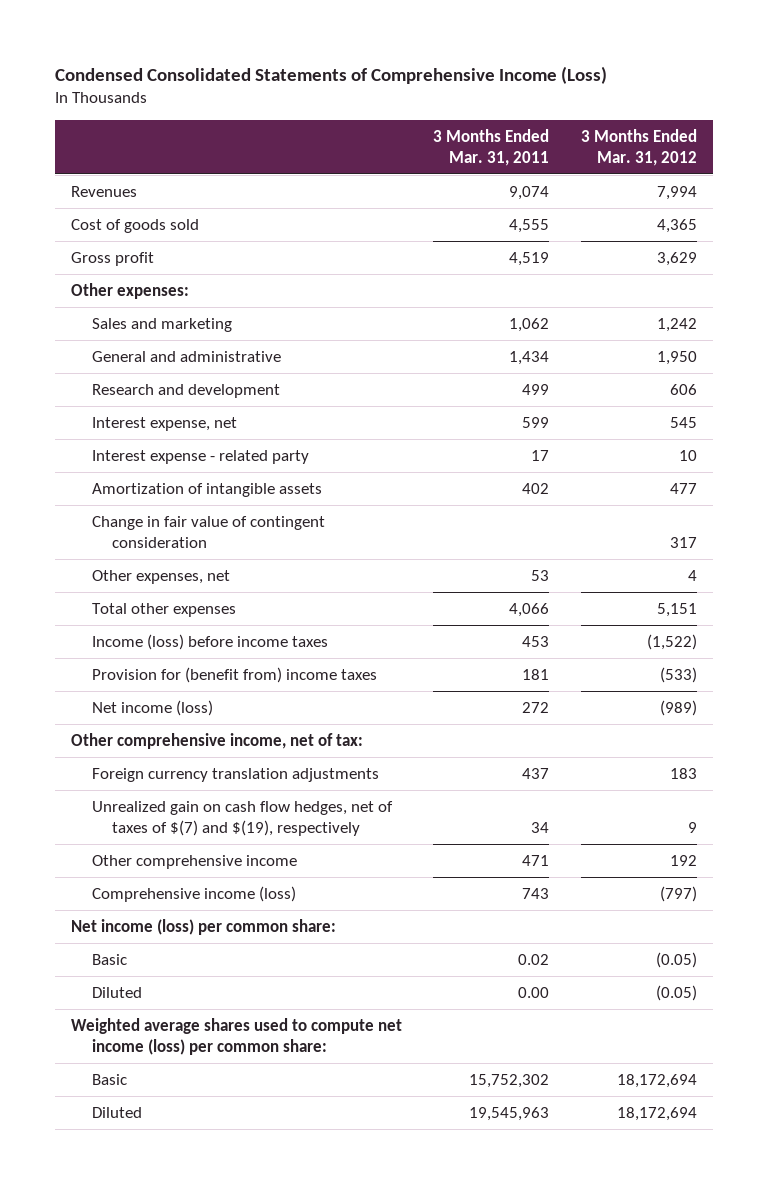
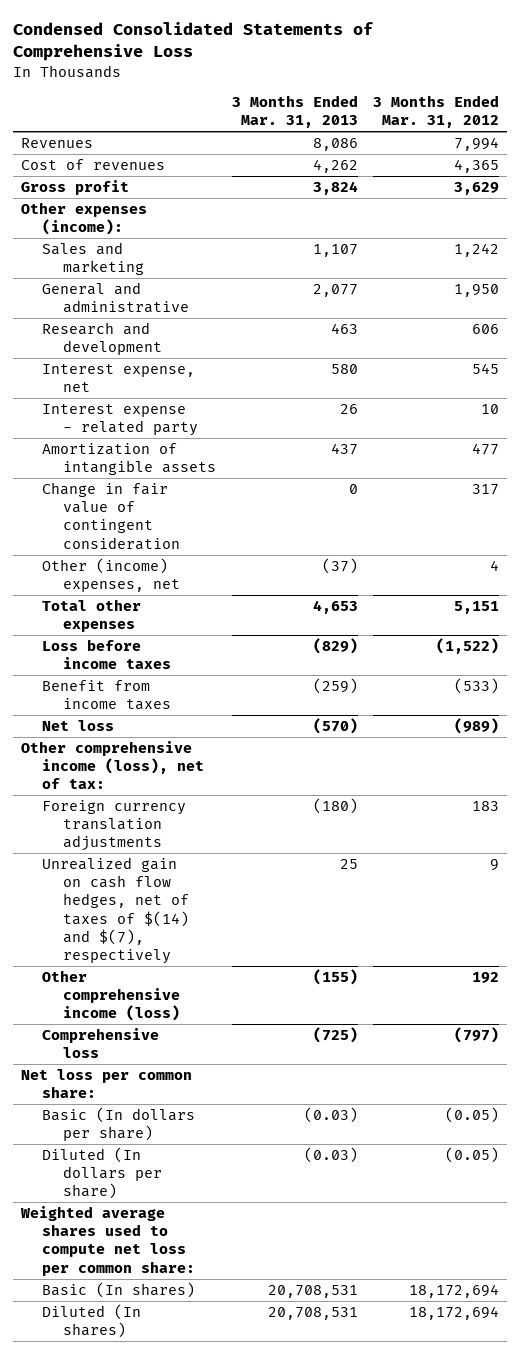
- Condensed Consolidated Statements of Comprehensive Income (Loss)
+ Condensed Consolidated Statements of Comprehensive Loss
- | 3 Months Ended Mar. 31, 2011 | 3 Months Ended Mar. 31, 2012
+ | 3 Months Ended Mar. 31, 2013 | 3 Months Ended Mar. 31, 2012
- Cost of goods sold | 4,555 | 4,365
+ Cost of revenues | 4,262 | 4,365
- Other expenses:
+ Other expenses (income):
- Other expenses, net | 53 | 4
+ Other (income) expenses, net | (37) | 4
- Income (loss) before income taxes | 453 | (1,522)
- Provision for (benefit from) income taxes | 181 | (533)
- Net income (loss) | 272 | (989)
- Other comprehensive income, net of tax:
+ Loss before income taxes | (829) | (1,522)
+ Benefit from income taxes | (259) | (533)
+ Net loss | (570) | (989)
+ Other comprehensive income (loss), net of tax:
- Unrealized gain on cash flow hedges, net of taxes of $(7) and $(19), respectively | 34 | 9
- Other comprehensive income | 471 | 192
- Comprehensive income (loss) | 743 | (797)
- Net income (loss) per common share:
- Basic | 0.02 | (0.05)
- Diluted | 0.00 | (0.05)
- Weighted average shares used to compute net income (loss) per common share:
- Basic | 15,752,302 | 18,172,694
- Diluted | 19,545,963 | 18,172,694
+ Unrealized gain on cash flow hedges, net of taxes of $(14) and $(7), respectively | 25 | 9
+ Other comprehensive income (loss) | (155) | 192
+ Comprehensive loss | (725) | (797)
+ Net loss per common share:
+ Basic (In dollars per share) | (0.03) | (0.05)
+ Diluted (In dollars per share) | (0.03) | (0.05)
+ Weighted average shares used to compute net loss per common share:
+ Basic (In shares) | 20,708,531 | 18,172,694
+ Diluted (In shares) | 20,708,531 | 18,172,694

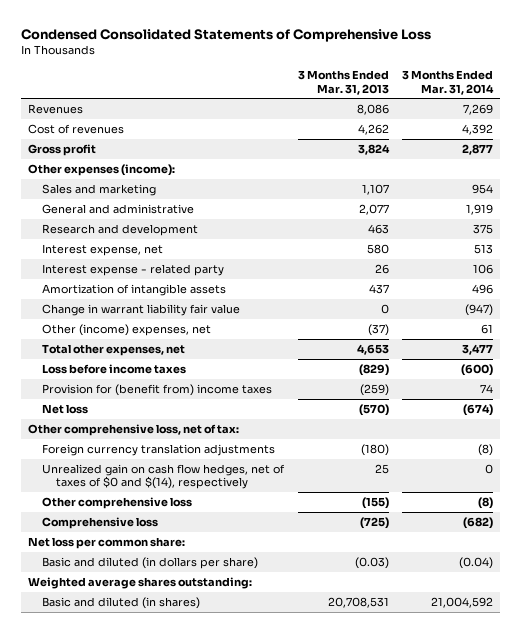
- | 3 Months Ended Mar. 31, 2013 | 3 Months Ended Mar. 31, 2012
+ | 3 Months Ended Mar. 31, 2013 | 3 Months Ended Mar. 31, 2014
- Change in fair value of contingent consideration | 0 | 317
+ Change in warrant liability fair value | 0 | (947)
- Total other expenses | 4,653 | 5,151
+ Total other expenses, net | 4,653 | 3,477
- Benefit from income taxes | (259) | (533)
+ Provision for (benefit from) income taxes | (259) | 74
- Other comprehensive income (loss), net of tax:
+ Other comprehensive loss, net of tax:
- Unrealized gain on cash flow hedges, net of taxes of $(14) and $(7), respectively | 25 | 9
- Other comprehensive income (loss) | (155) | 192
+ Unrealized gain on cash flow hedges, net of taxes of $0 and $(14), respectively | 25 | 0
+ Other comprehensive loss | (155) | (8)
- Basic (In dollars per share) | (0.03) | (0.05)
- Diluted (In dollars per share) | (0.03) | (0.05)
- Weighted average shares used to compute net loss per common share:
- Basic (In shares) | 20,708,531 | 18,172,694
- Diluted (In shares) | 20,708,531 | 18,172,694
+ Basic and diluted (in dollars per share) | (0.03) | (0.04)
+ Weighted average shares outstanding:
+ Basic and diluted (in shares) | 20,708,531 | 21,004,592

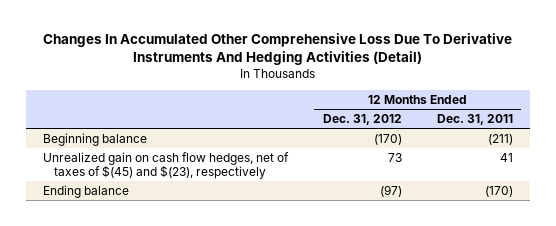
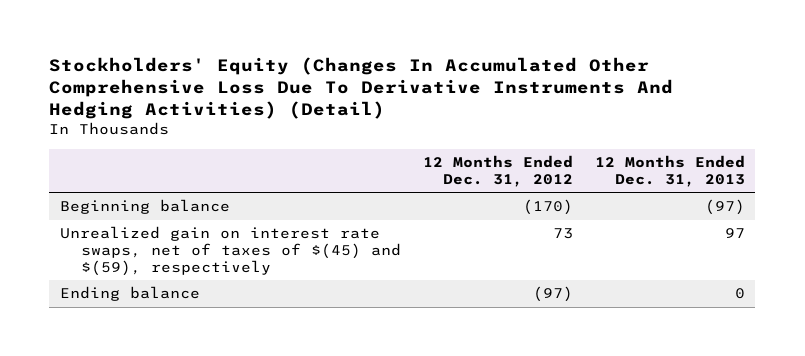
- Changes In Accumulated Other Comprehensive Loss Due To Derivative Instruments And Hedging Activities (Detail)
+ Stockholders' Equity (Changes In Accumulated Other Comprehensive Loss Due To Derivative Instruments And Hedging Activities) (Detail)
- | 12 Months Ended Dec. 31, 2012 | 12 Months Ended Dec. 31, 2011
+ | 12 Months Ended Dec. 31, 2012 | 12 Months Ended Dec. 31, 2013
- Unrealized gain on cash flow hedges, net of taxes of $(45) and $(23), respectively | 73 | 41
+ Unrealized gain on interest rate swaps, net of taxes of $(45) and $(59), respectively | 73 | 97

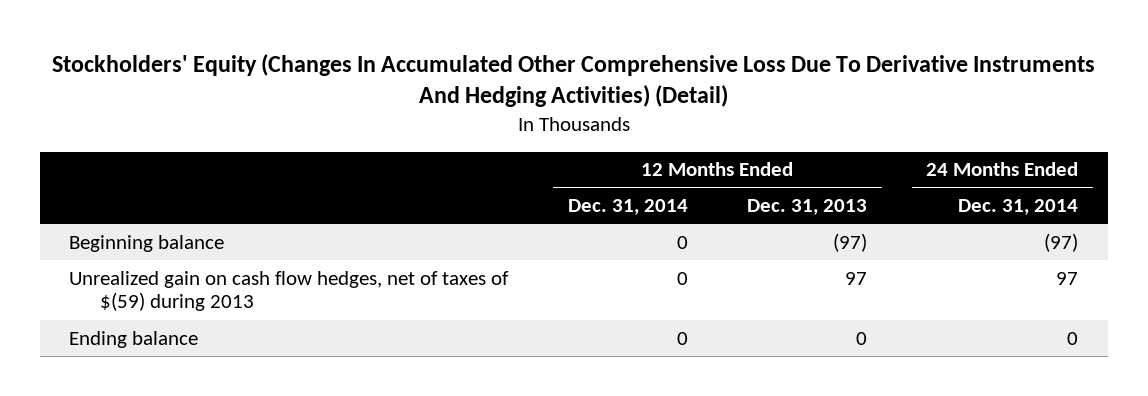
- | 12 Months Ended Dec. 31, 2012 | 12 Months Ended Dec. 31, 2013
+ | 12 Months Ended Dec. 31, 2014 | 12 Months Ended Dec. 31, 2013 | 24 Months Ended Dec. 31, 2014
- Unrealized gain on interest rate swaps, net of taxes of $(45) and $(59), respectively | 73 | 97
+ Unrealized gain on cash flow hedges, net of taxes of $(59) during 2013 | 0 | 97 | 97

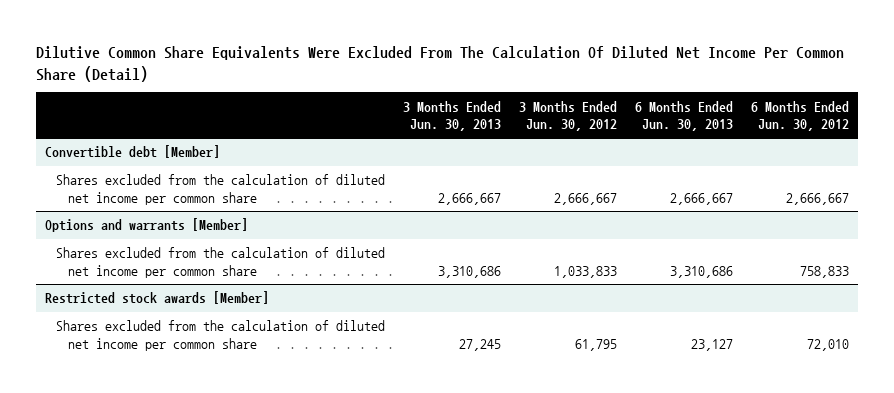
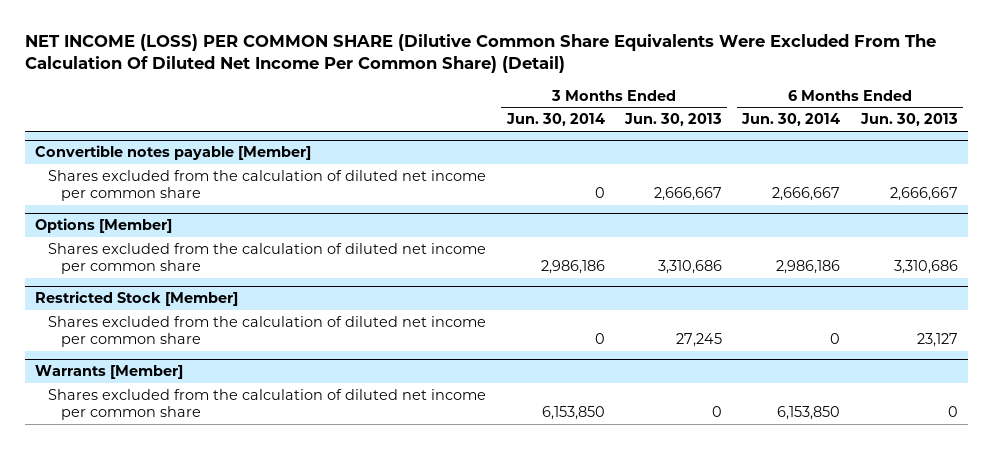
- Dilutive Common Share Equivalents Were Excluded From The Calculation Of Diluted Net Income Per Common Share (Detail)
+ NET INCOME (LOSS) PER COMMON SHARE (Dilutive Common Share Equivalents Were Excluded From The Calculation Of Diluted Net Income Per Common Share) (Detail)
- | 3 Months Ended Jun. 30, 2013 | 3 Months Ended Jun. 30, 2012 | 6 Months Ended Jun. 30, 2013 | 6 Months Ended Jun. 30, 2012
+ | 3 Months Ended Jun. 30, 2014 | 3 Months Ended Jun. 30, 2013 | 6 Months Ended Jun. 30, 2014 | 6 Months Ended Jun. 30, 2013
- Convertible debt [Member]
+ Convertible notes payable [Member]
- Options and warrants [Member]
+ Options [Member]
- Restricted stock awards [Member]
+ Restricted Stock [Member]
+ Warrants [Member]
+ Shares excluded from the calculation of diluted net income per common share | 6,153,850 | 0 | 6,153,850 | 0

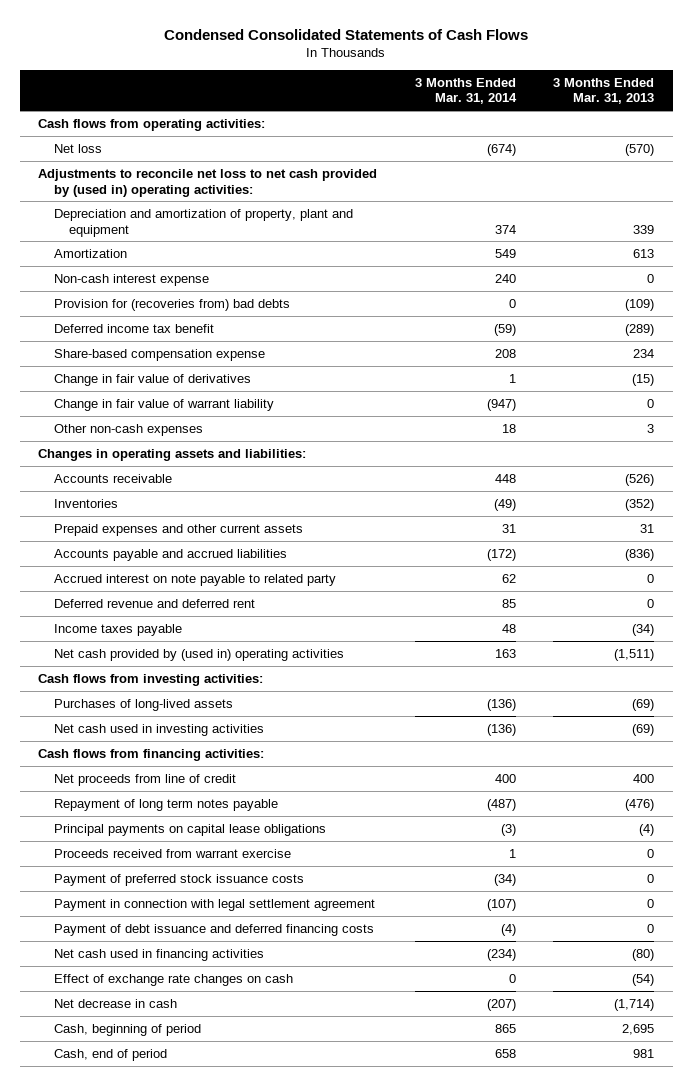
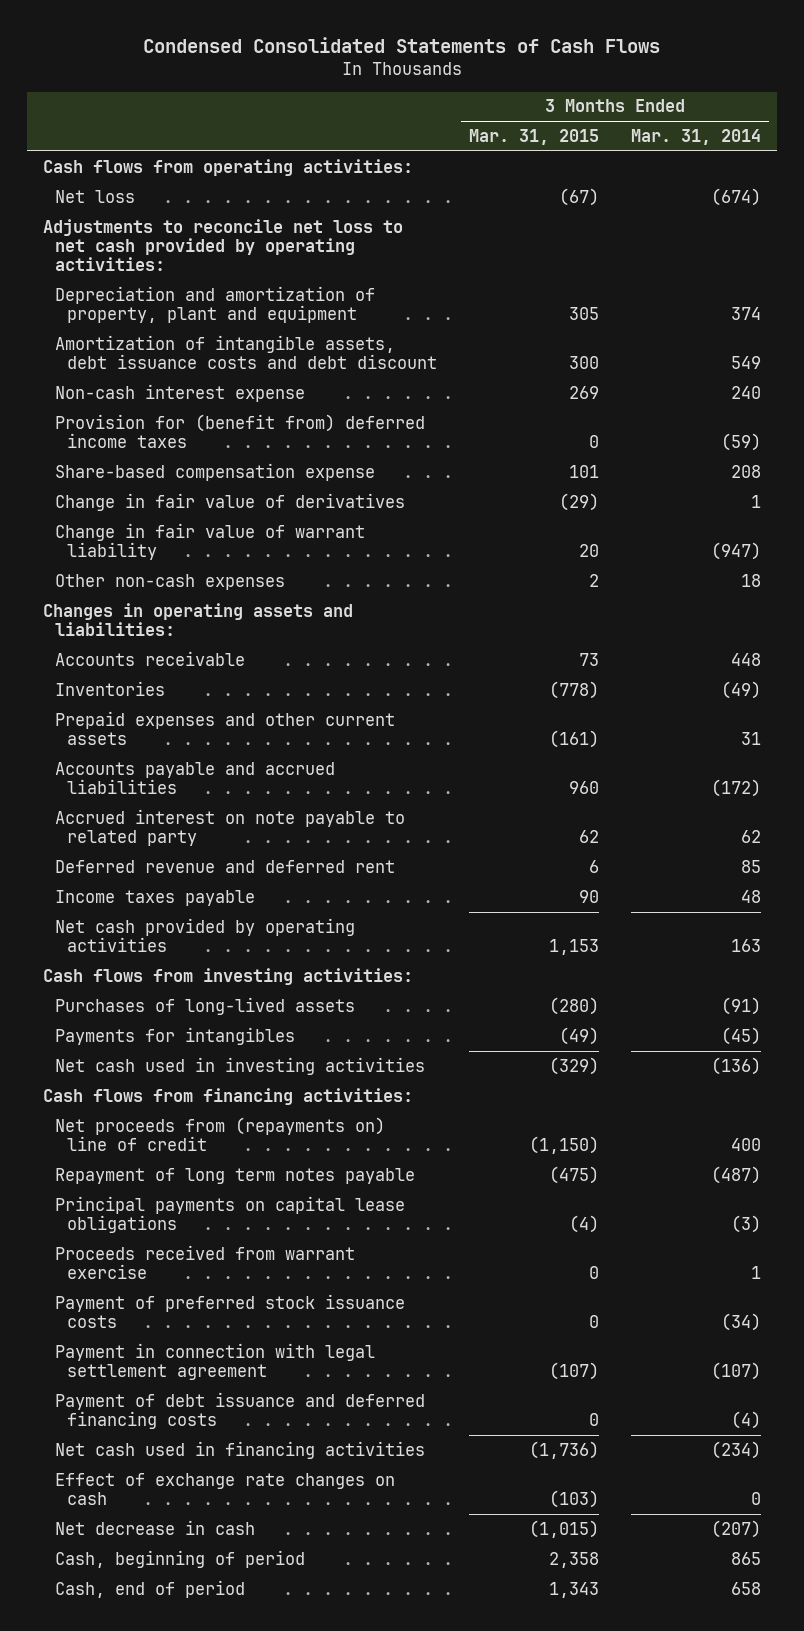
- | 3 Months Ended Mar. 31, 2014 | 3 Months Ended Mar. 31, 2013
+ | 3 Months Ended Mar. 31, 2015 | 3 Months Ended Mar. 31, 2014
- Adjustments to reconcile net loss to net cash provided by (used in) operating activities:
+ Adjustments to reconcile net loss to net cash provided by operating activities:
- Amortization | 549 | 613
+ Amortization of intangible assets, debt issuance costs and debt discount | 300 | 549
- Provision for (recoveries from) bad debts | 0 | (109)
- Deferred income tax benefit | (59) | (289)
+ Provision for (benefit from) deferred income taxes | 0 | (59)
- Net cash provided by (used in) operating activities | 163 | (1,511)
+ Net cash provided by operating activities | 1,153 | 163
- Purchases of long-lived assets | (136) | (69)
+ Purchases of long-lived assets | (280) | (91)
+ Payments for intangibles | (49) | (45)
- Net proceeds from line of credit | 400 | 400
+ Net proceeds from (repayments on) line of credit | (1,150) | 400

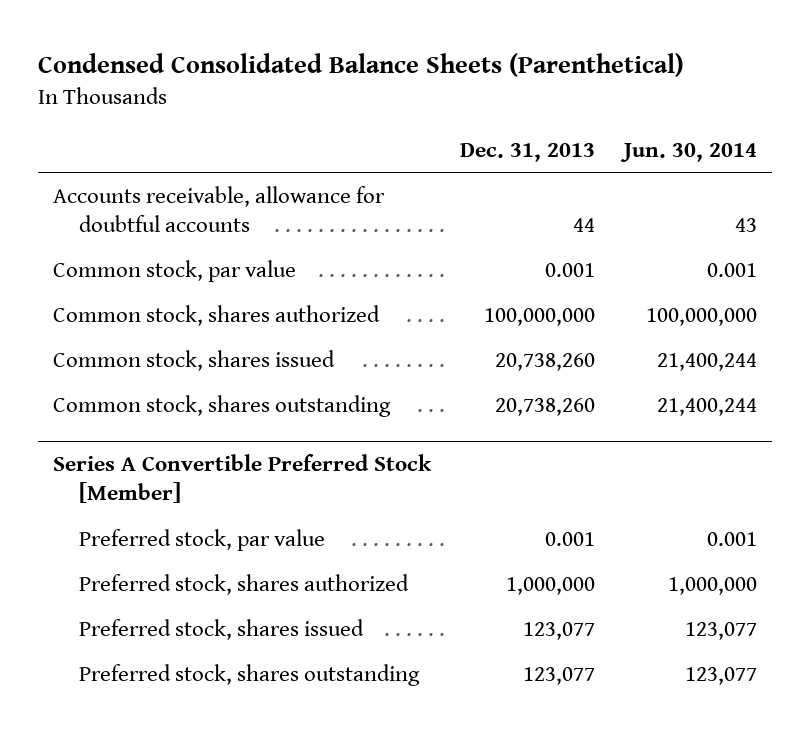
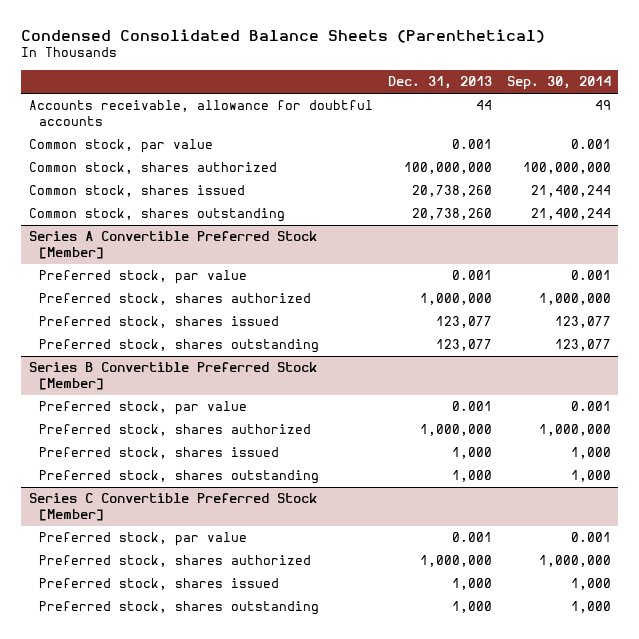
- | Dec. 31, 2013 | Jun. 30, 2014
+ | Dec. 31, 2013 | Sep. 30, 2014
+ Series B Convertible Preferred Stock [Member]
+ Preferred stock, par value | 0.001 | 0.001
+ Preferred stock, shares authorized | 1,000,000 | 1,000,000
+ Preferred stock, shares issued | 1,000 | 1,000
+ Preferred stock, shares outstanding | 1,000 | 1,000
+ Series C Convertible Preferred Stock [Member]
+ Preferred stock, par value | 0.001 | 0.001
+ Preferred stock, shares authorized | 1,000,000 | 1,000,000
+ Preferred stock, shares issued | 1,000 | 1,000
+ Preferred stock, shares outstanding | 1,000 | 1,000

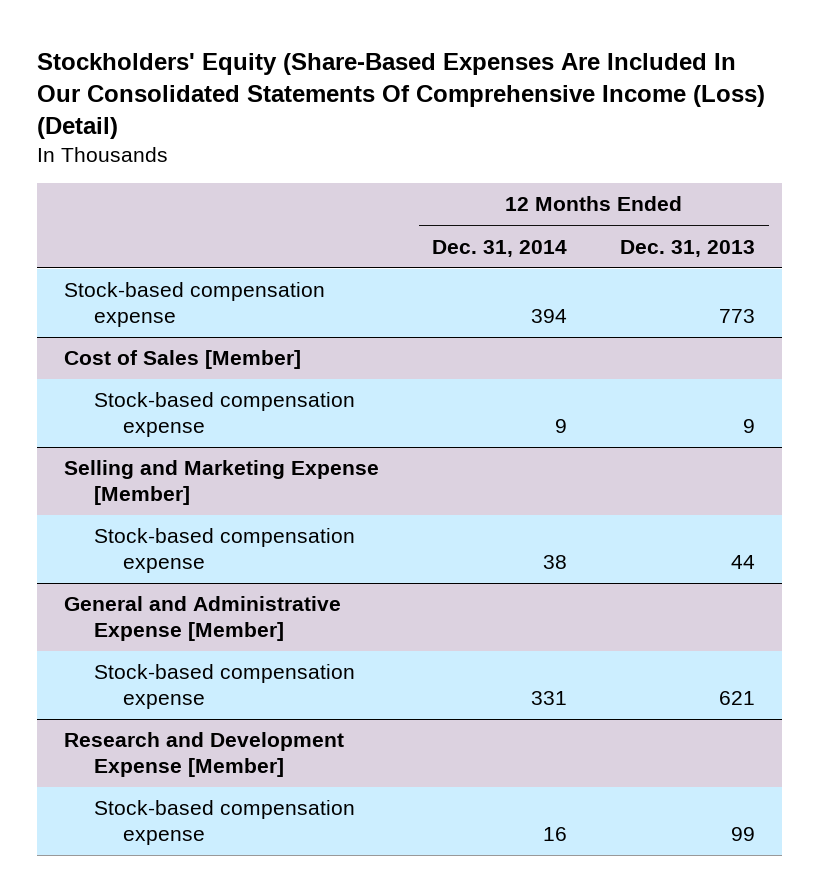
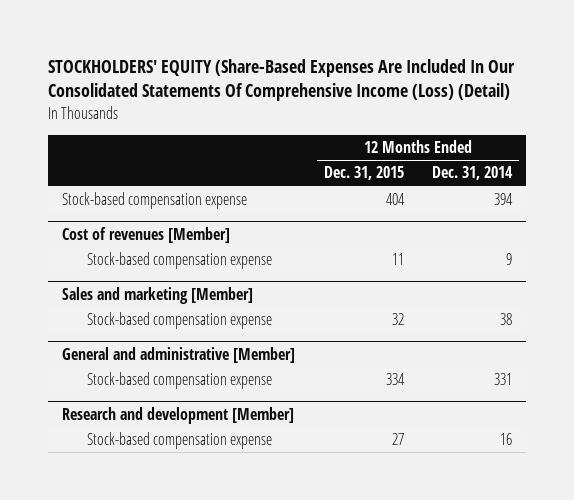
- Stockholders' Equity (Share-Based Expenses Are Included In Our Consolidated Statements Of Comprehensive Income (Loss) (Detail)
+ STOCKHOLDERS' EQUITY (Share-Based Expenses Are Included In Our Consolidated Statements Of Comprehensive Income (Loss) (Detail)
- | 12 Months Ended Dec. 31, 2014 | 12 Months Ended Dec. 31, 2013
+ | 12 Months Ended Dec. 31, 2015 | 12 Months Ended Dec. 31, 2014
- Cost of Sales [Member]
+ Cost of revenues [Member]
- Selling and Marketing Expense [Member]
+ Sales and marketing [Member]
- General and Administrative Expense [Member]
+ General and administrative [Member]
- Research and Development Expense [Member]
+ Research and development [Member]

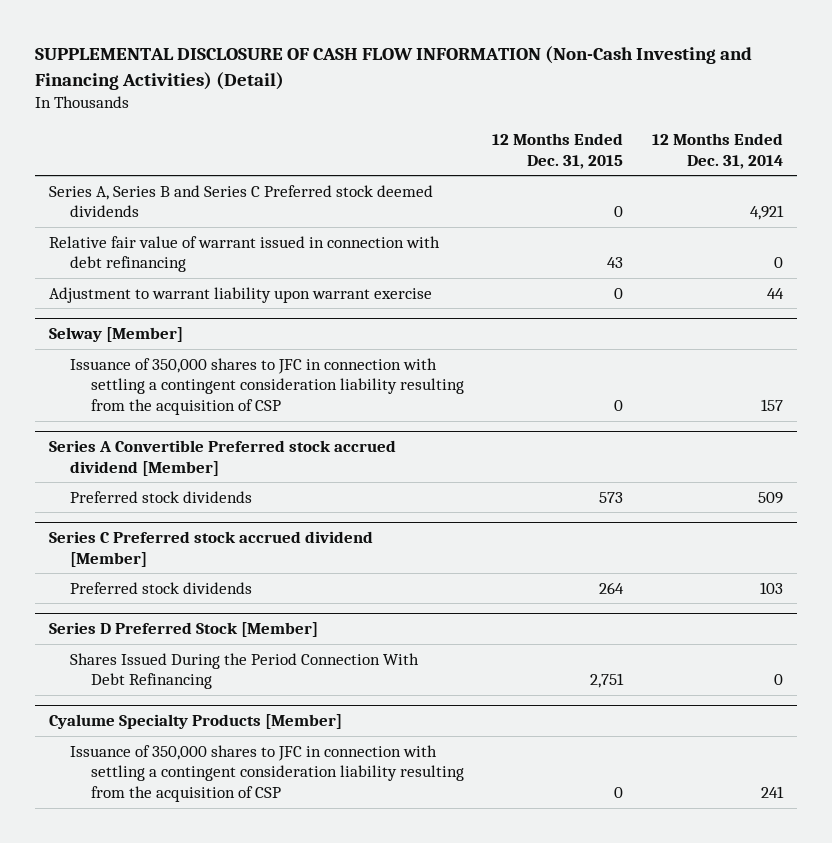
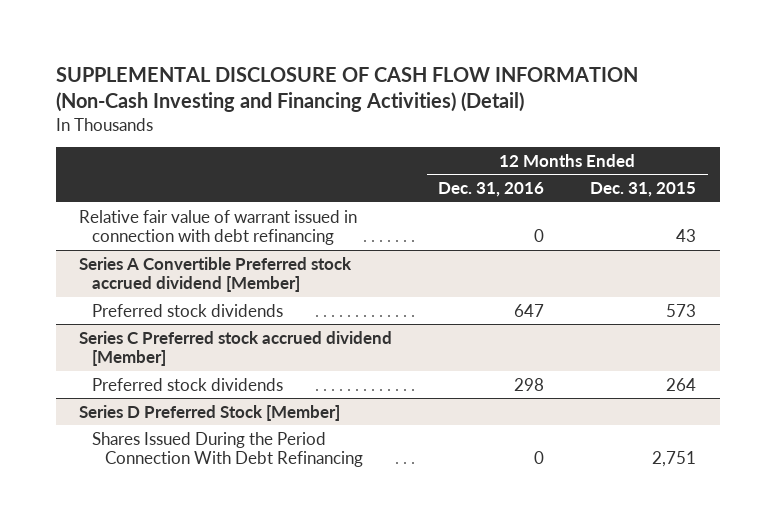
- | 12 Months Ended Dec. 31, 2015 | 12 Months Ended Dec. 31, 2014
+ | 12 Months Ended Dec. 31, 2016 | 12 Months Ended Dec. 31, 2015
- Series A, Series B and Series C Preferred stock deemed dividends | 0 | 4,921
- Adjustment to warrant liability upon warrant exercise | 0 | 44
- Selway [Member]
- Issuance of 350,000 shares to JFC in connection with settling a contingent consideration liability resulting from the acquisition of CSP | 0 | 157
- Cyalume Specialty Products [Member]
- Issuance of 350,000 shares to JFC in connection with settling a contingent consideration liability resulting from the acquisition of CSP | 0 | 241

